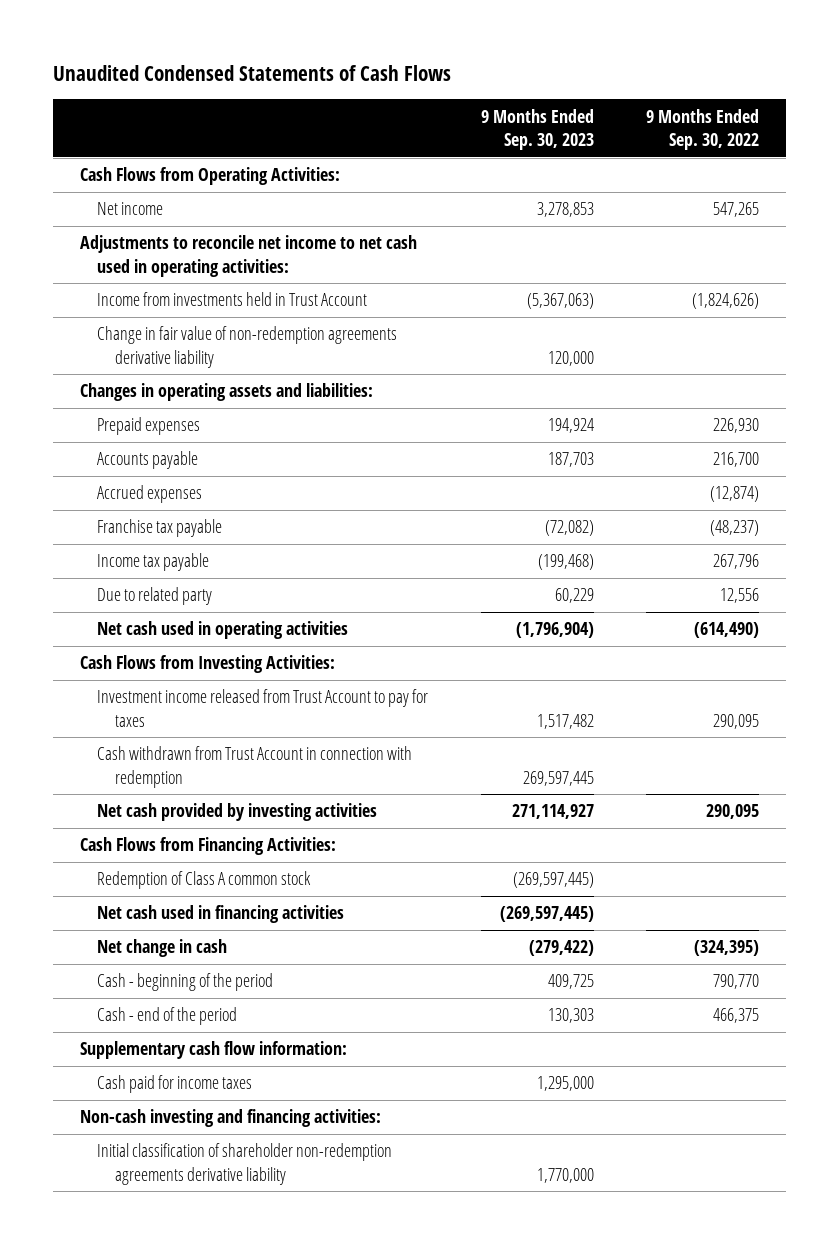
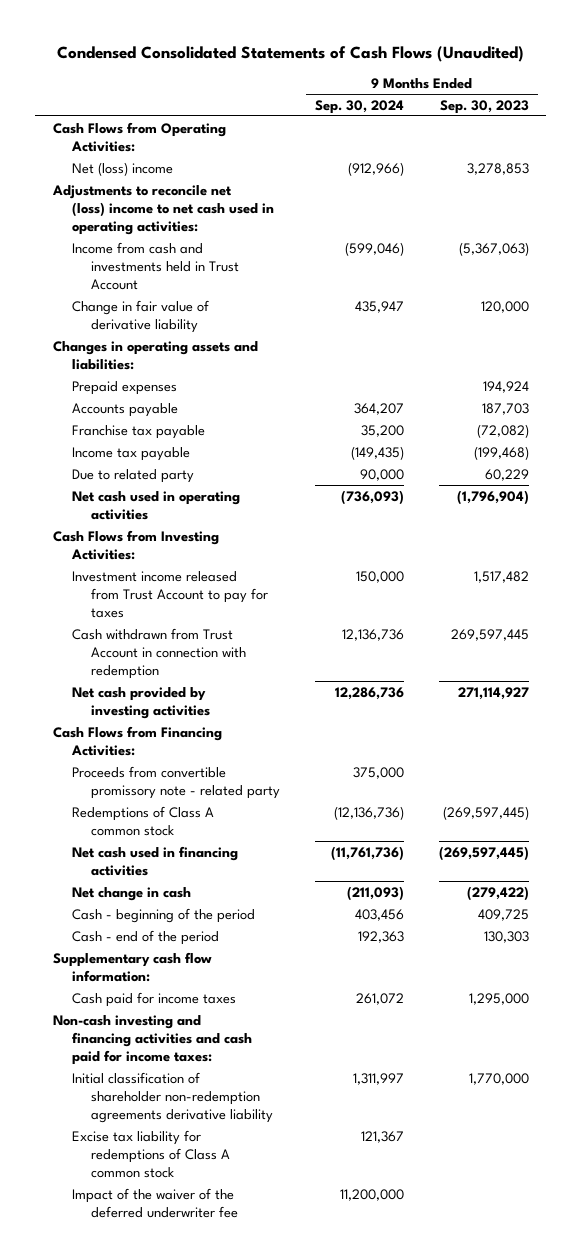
- Unaudited Condensed Statements of Cash Flows
+ Condensed Consolidated Statements of Cash Flows (Unaudited)
- | 9 Months Ended Sep. 30, 2023 | 9 Months Ended Sep. 30, 2022
+ | 9 Months Ended Sep. 30, 2024 | 9 Months Ended Sep. 30, 2023
- Net income | 3,278,853 | 547,265
- Adjustments to reconcile net income to net cash used in operating activities:
- Income from investments held in Trust Account | (5,367,063) | (1,824,626)
- Change in fair value of non-redemption agreements derivative liability | 120,000 |
+ Net (loss) income | (912,966) | 3,278,853
+ Adjustments to reconcile net (loss) income to net cash used in operating activities:
+ Income from cash and investments held in Trust Account | (599,046) | (5,367,063)
+ Change in fair value of derivative liability | 435,947 | 120,000
- Accrued expenses | | (12,874)
- Redemption of Class A common stock | (269,597,445) |
+ Proceeds from convertible promissory note - related party | 375,000 |
+ Redemptions of Class A common stock | (12,136,736) | (269,597,445)
- Non-cash investing and financing activities:
+ Non-cash investing and financing activities and cash paid for income taxes:
+ Excise tax liability for redemptions of Class A common stock | 121,367 |
+ Impact of the waiver of the deferred underwriter fee | 11,200,000 |

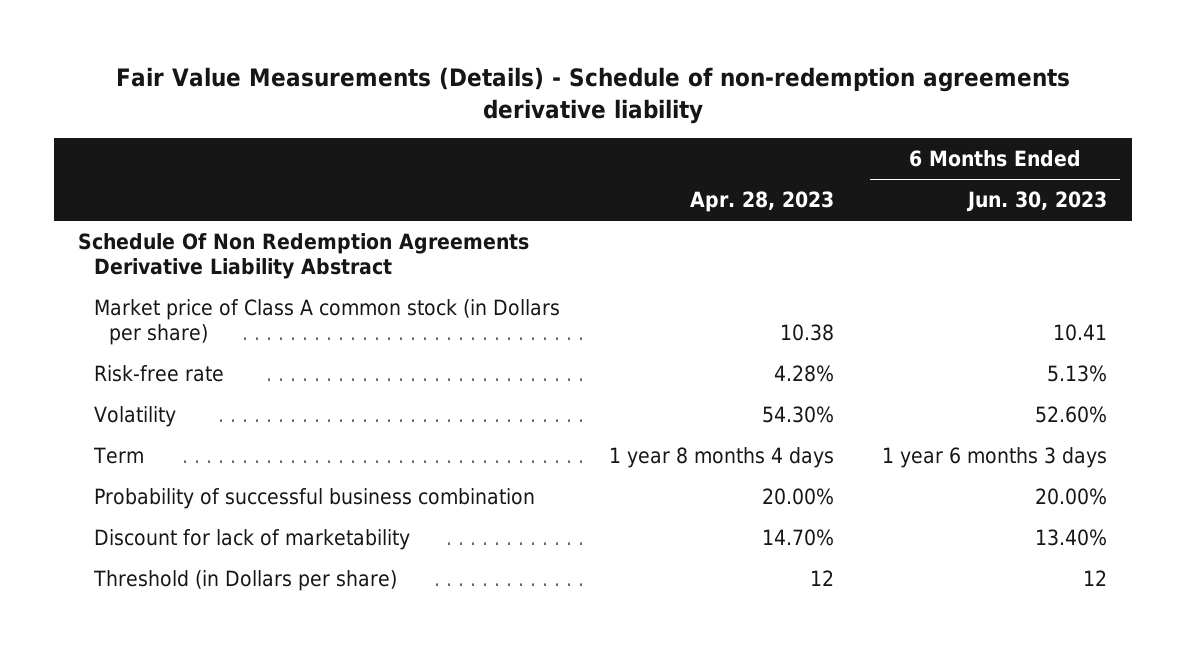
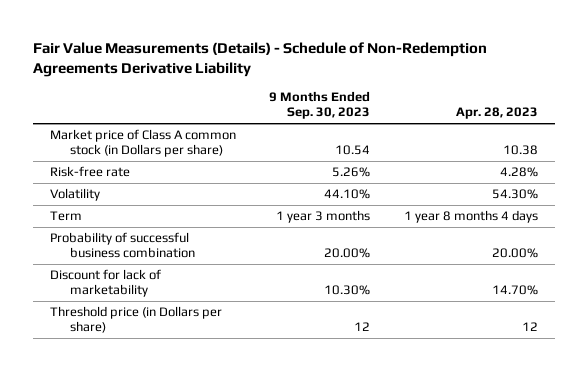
- Fair Value Measurements (Details) - Schedule of non-redemption agreements derivative liability
+ Fair Value Measurements (Details) - Schedule of Non-Redemption Agreements Derivative Liability
- | Apr. 28, 2023 | 6 Months Ended Jun. 30, 2023
+ | 9 Months Ended Sep. 30, 2023 | Apr. 28, 2023
- Schedule Of Non Redemption Agreements Derivative Liability Abstract
- Threshold (in Dollars per share) | 12 | 12
+ Threshold price (in Dollars per share) | 12 | 12

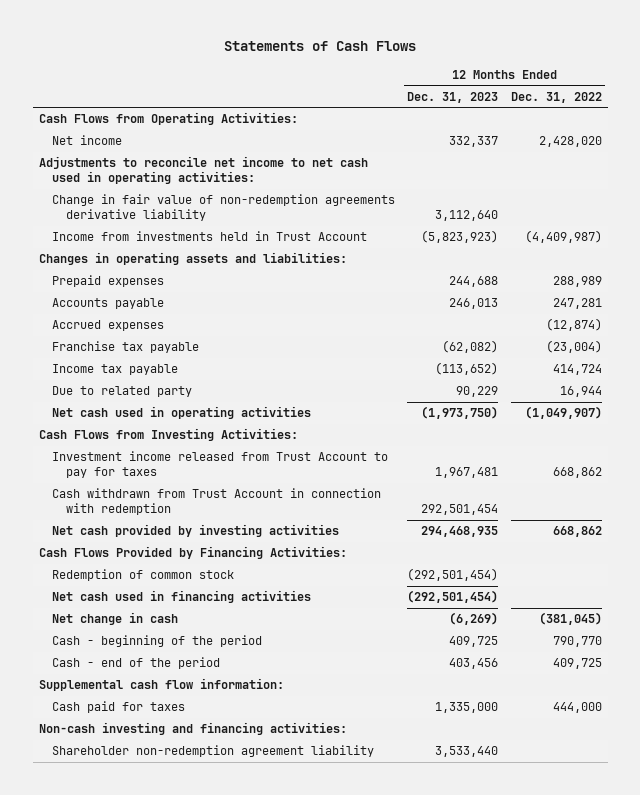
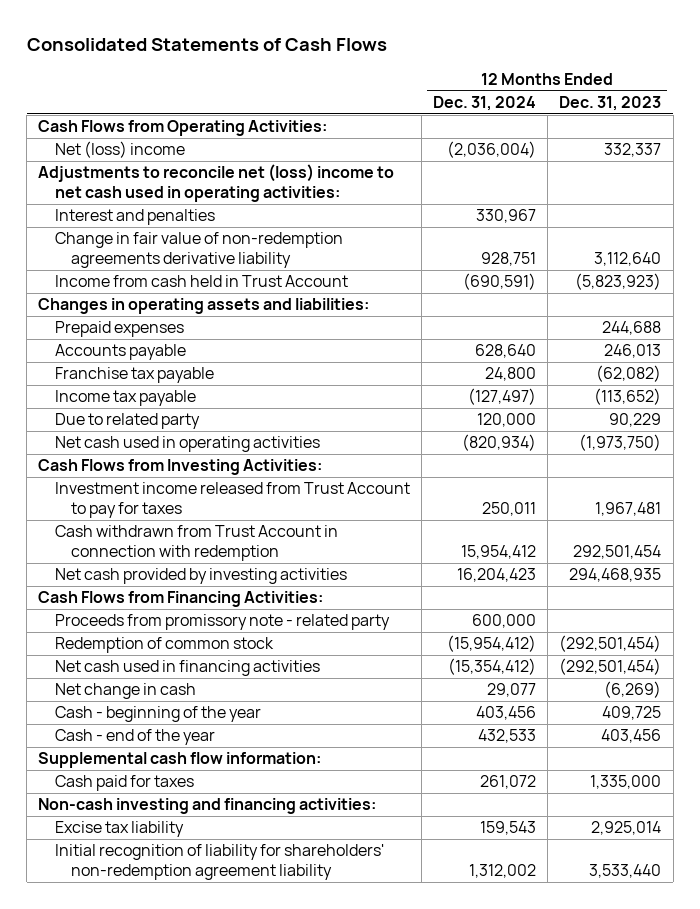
- Statements of Cash Flows
+ Consolidated Statements of Cash Flows
- | 12 Months Ended Dec. 31, 2023 | 12 Months Ended Dec. 31, 2022
+ | 12 Months Ended Dec. 31, 2024 | 12 Months Ended Dec. 31, 2023
- Net income | 332,337 | 2,428,020
- Adjustments to reconcile net income to net cash used in operating activities:
+ Net (loss) income | (2,036,004) | 332,337
+ Adjustments to reconcile net (loss) income to net cash used in operating activities:
+ Interest and penalties | 330,967 |
- Income from investments held in Trust Account | (5,823,923) | (4,409,987)
+ Income from cash held in Trust Account | (690,591) | (5,823,923)
- Accrued expenses | | (12,874)
- Cash Flows Provided by Financing Activities:
+ Cash Flows from Financing Activities:
+ Proceeds from promissory note - related party | 600,000 |
- Cash - beginning of the period | 409,725 | 790,770
- Cash - end of the period | 403,456 | 409,725
+ Cash - beginning of the year | 403,456 | 409,725
+ Cash - end of the year | 432,533 | 403,456
- Shareholder non-redemption agreement liability | 3,533,440 |
+ Excise tax liability | 159,543 | 2,925,014
+ Initial recognition of liability for shareholders' non-redemption agreement liability | 1,312,002 | 3,533,440

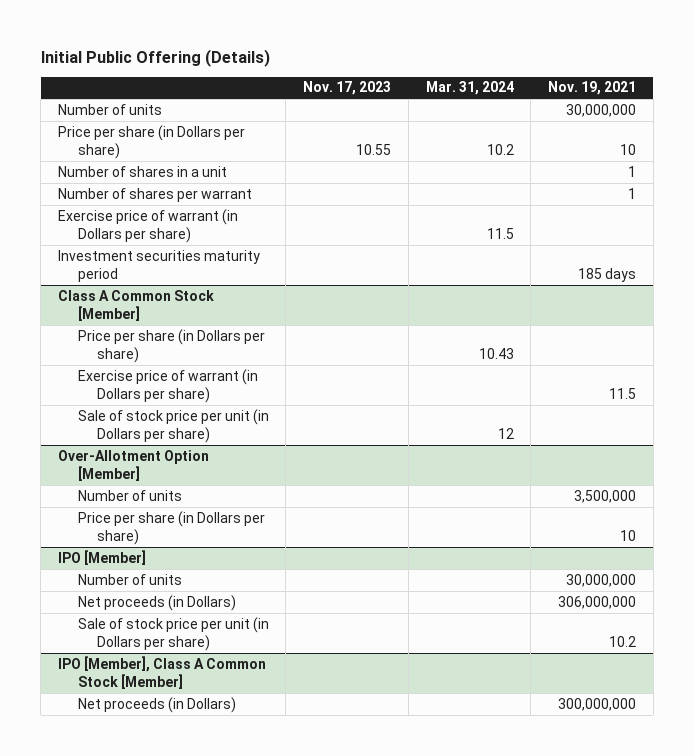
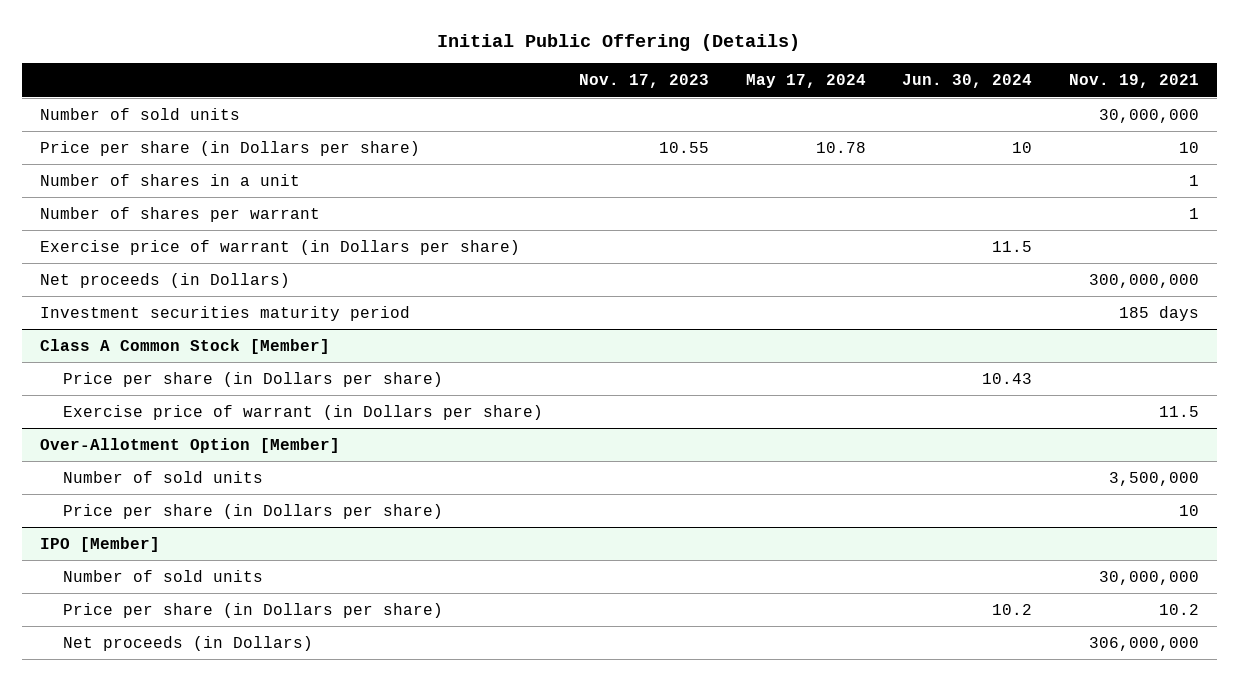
- | Nov. 17, 2023 | Mar. 31, 2024 | Nov. 19, 2021
+ | Nov. 17, 2023 | May 17, 2024 | Jun. 30, 2024 | Nov. 19, 2021
- Number of units | | | 30,000,000
+ Number of sold units | | | | 30,000,000
+ Net proceeds (in Dollars) | | | | 300,000,000
@ Class A Common Stock [Member]
- Sale of stock price per unit (in Dollars per share) | | 12 |
@ Over-Allotment Option [Member]
- Number of units | | | 3,500,000
+ Number of sold units | | | | 3,500,000
@ IPO [Member]
- Number of units | | | 30,000,000
+ Number of sold units | | | | 30,000,000
+ Price per share (in Dollars per share) | | | 10.2 | 10.2
- Sale of stock price per unit (in Dollars per share) | | | 10.2
- IPO [Member], Class A Common Stock [Member]
- Net proceeds (in Dollars) | | | 300,000,000

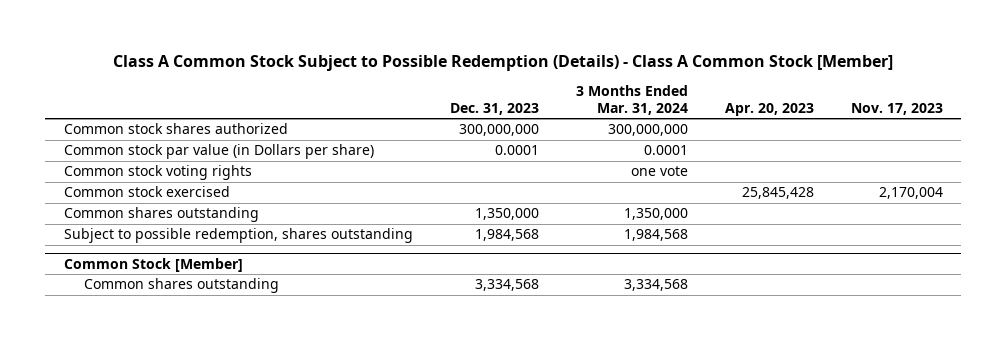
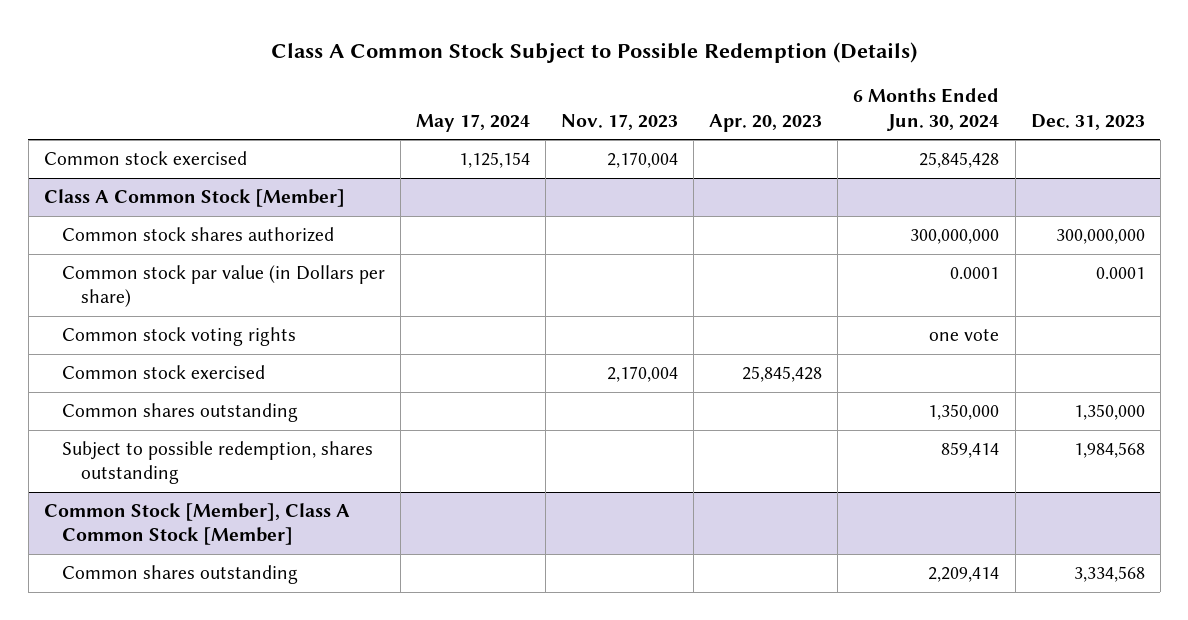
- Class A Common Stock Subject to Possible Redemption (Details) - Class A Common Stock [Member]
+ Class A Common Stock Subject to Possible Redemption (Details)
- | Dec. 31, 2023 | 3 Months Ended Mar. 31, 2024 | Apr. 20, 2023 | Nov. 17, 2023
+ | May 17, 2024 | Nov. 17, 2023 | Apr. 20, 2023 | 6 Months Ended Jun. 30, 2024 | Dec. 31, 2023
+ Common stock exercised | 1,125,154 | 2,170,004 | | 25,845,428 |
+ Class A Common Stock [Member]
- Common Stock [Member]
+ Common Stock [Member], Class A Common Stock [Member]

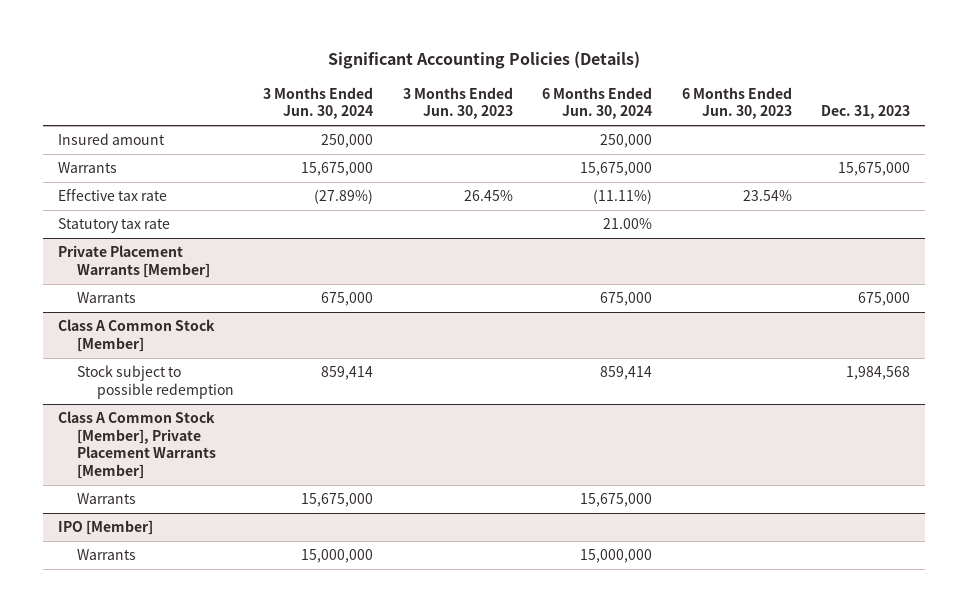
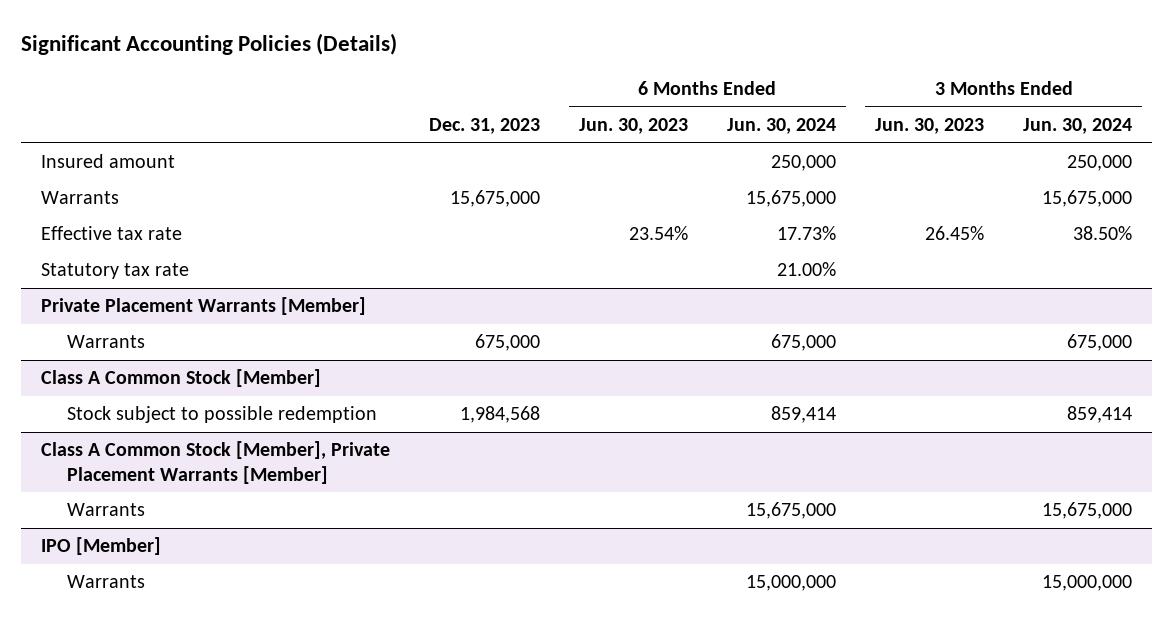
- | 3 Months Ended Jun. 30, 2024 | 3 Months Ended Jun. 30, 2023 | 6 Months Ended Jun. 30, 2024 | 6 Months Ended Jun. 30, 2023 | Dec. 31, 2023
+ | Dec. 31, 2023 | 6 Months Ended Jun. 30, 2023 | 6 Months Ended Jun. 30, 2024 | 3 Months Ended Jun. 30, 2023 | 3 Months Ended Jun. 30, 2024
- Effective tax rate | (27.89%) | 26.45% | (11.11%) | 23.54% |
+ Effective tax rate | | 23.54% | 17.73% | 26.45% | 38.50%

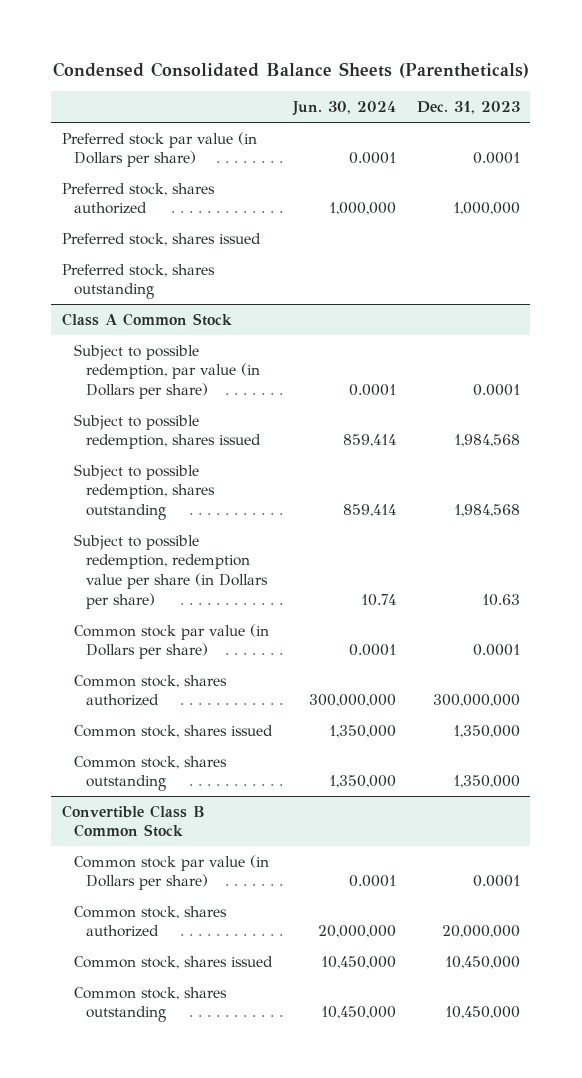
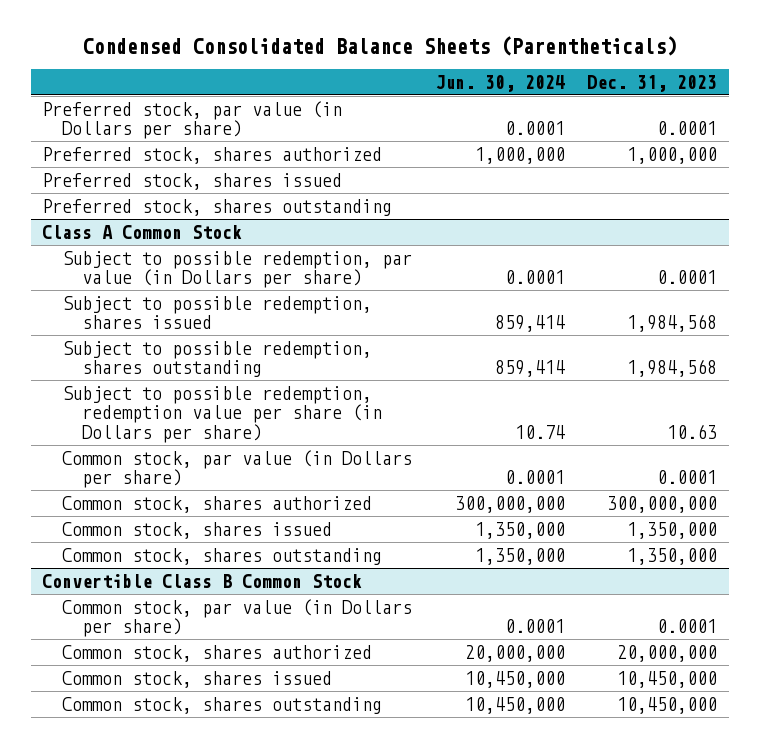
- Preferred stock par value (in Dollars per share) | 0.0001 | 0.0001
+ Preferred stock, par value (in Dollars per share) | 0.0001 | 0.0001
@ Class A Common Stock
- Common stock par value (in Dollars per share) | 0.0001 | 0.0001
+ Common stock, par value (in Dollars per share) | 0.0001 | 0.0001
@ Convertible Class B Common Stock
- Common stock par value (in Dollars per share) | 0.0001 | 0.0001
+ Common stock, par value (in Dollars per share) | 0.0001 | 0.0001

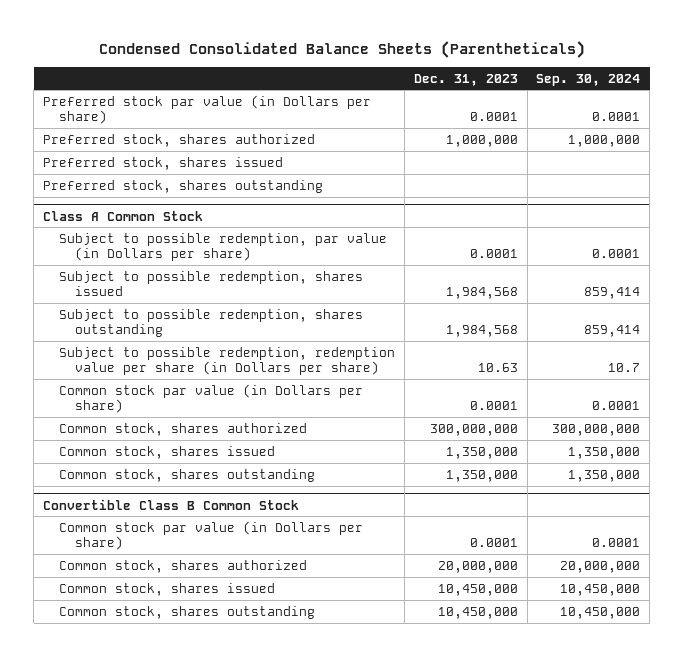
- | Jun. 30, 2024 | Dec. 31, 2023
+ | Dec. 31, 2023 | Sep. 30, 2024
- Preferred stock, par value (in Dollars per share) | 0.0001 | 0.0001
+ Preferred stock par value (in Dollars per share) | 0.0001 | 0.0001
@ Class A Common Stock
- Common stock, par value (in Dollars per share) | 0.0001 | 0.0001
+ Common stock par value (in Dollars per share) | 0.0001 | 0.0001
@ Convertible Class B Common Stock
- Common stock, par value (in Dollars per share) | 0.0001 | 0.0001
+ Common stock par value (in Dollars per share) | 0.0001 | 0.0001

